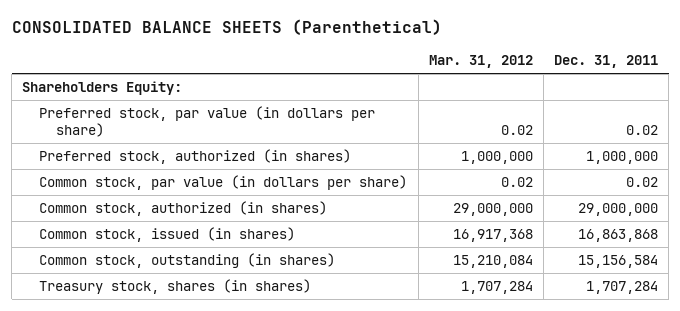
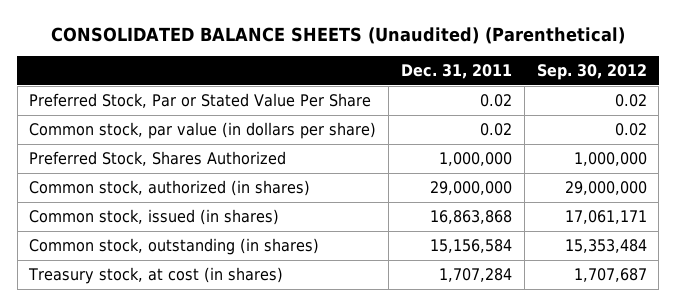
- CONSOLIDATED BALANCE SHEETS (Parenthetical)
+ CONSOLIDATED BALANCE SHEETS (Unaudited) (Parenthetical)
- | Mar. 31, 2012 | Dec. 31, 2011
+ | Dec. 31, 2011 | Sep. 30, 2012
- Shareholders Equity:
- Preferred stock, par value (in dollars per share) | 0.02 | 0.02
- Preferred stock, authorized (in shares) | 1,000,000 | 1,000,000
+ Preferred Stock, Par or Stated Value Per Share | 0.02 | 0.02
+ Preferred Stock, Shares Authorized | 1,000,000 | 1,000,000
- Treasury stock, shares (in shares) | 1,707,284 | 1,707,284
+ Treasury stock, at cost (in shares) | 1,707,284 | 1,707,687

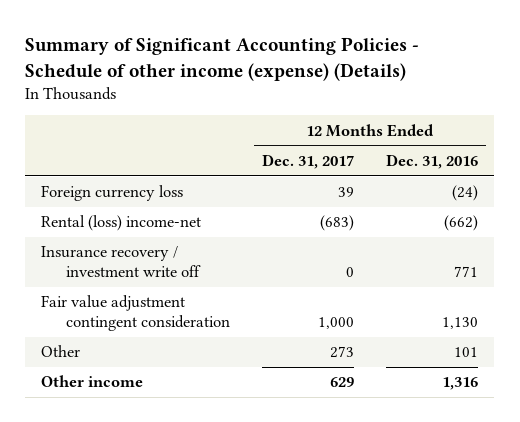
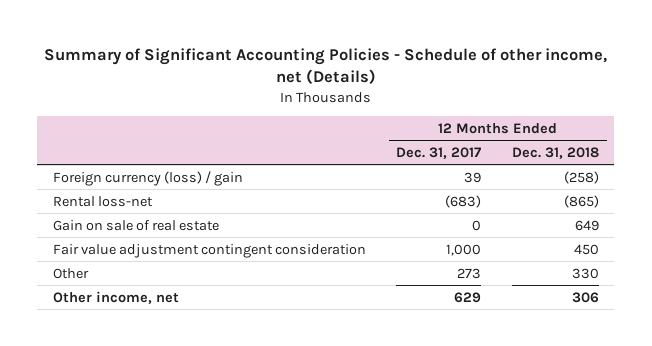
- Summary of Significant Accounting Policies - Schedule of other income (expense) (Details)
+ Summary of Significant Accounting Policies - Schedule of other income, net (Details)
- | 12 Months Ended Dec. 31, 2017 | 12 Months Ended Dec. 31, 2016
+ | 12 Months Ended Dec. 31, 2017 | 12 Months Ended Dec. 31, 2018
- Foreign currency loss | 39 | (24)
- Rental (loss) income-net | (683) | (662)
- Insurance recovery / investment write off | 0 | 771
+ Foreign currency (loss) / gain | 39 | (258)
+ Rental loss-net | (683) | (865)
+ Gain on sale of real estate | 0 | 649
- Other income | 629 | 1,316
+ Other income, net | 629 | 306

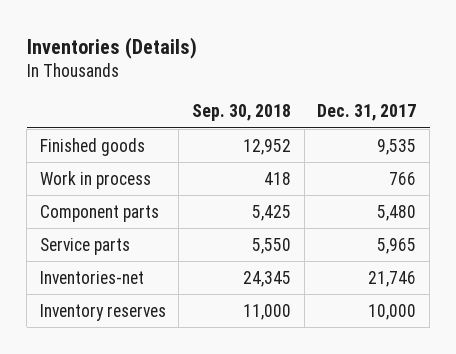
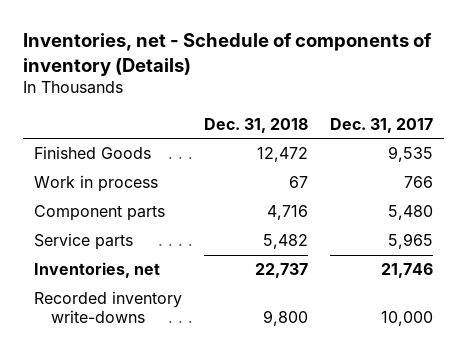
- Inventories (Details)
+ Inventories, net - Schedule of components of inventory (Details)
- | Sep. 30, 2018 | Dec. 31, 2017
+ | Dec. 31, 2018 | Dec. 31, 2017
- Finished goods | 12,952 | 9,535
+ Finished Goods | 12,472 | 9,535
- Inventories-net | 24,345 | 21,746
- Inventory reserves | 11,000 | 10,000
+ Inventories, net | 22,737 | 21,746
+ Recorded inventory write-downs | 9,800 | 10,000

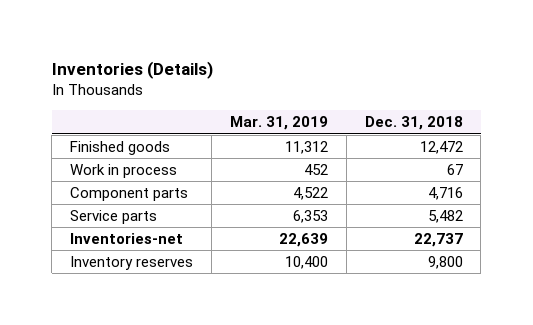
- Inventories, net - Schedule of components of inventory (Details)
+ Inventories (Details)
- | Dec. 31, 2018 | Dec. 31, 2017
+ | Mar. 31, 2019 | Dec. 31, 2018
- Finished Goods | 12,472 | 9,535
+ Finished goods | 11,312 | 12,472
- Inventories, net | 22,737 | 21,746
- Recorded inventory write-downs | 9,800 | 10,000
+ Inventories-net | 22,639 | 22,737
+ Inventory reserves | 10,400 | 9,800

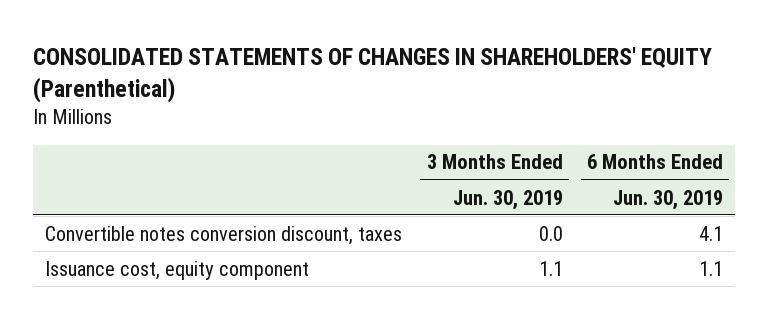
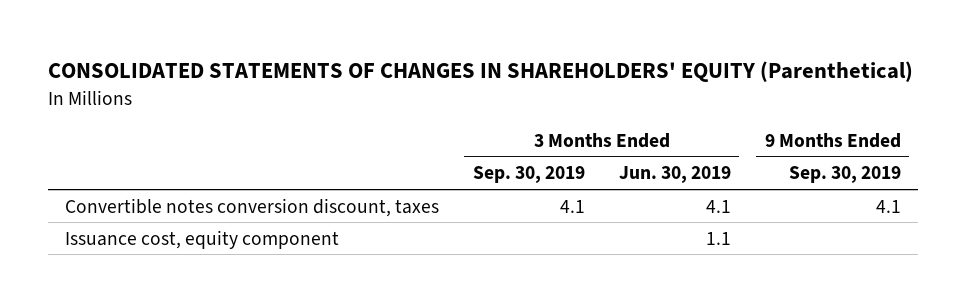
- | 3 Months Ended Jun. 30, 2019 | 6 Months Ended Jun. 30, 2019
+ | 3 Months Ended Sep. 30, 2019 | 3 Months Ended Jun. 30, 2019 | 9 Months Ended Sep. 30, 2019
- Convertible notes conversion discount, taxes | 0.0 | 4.1
+ Convertible notes conversion discount, taxes | 4.1 | 4.1 | 4.1

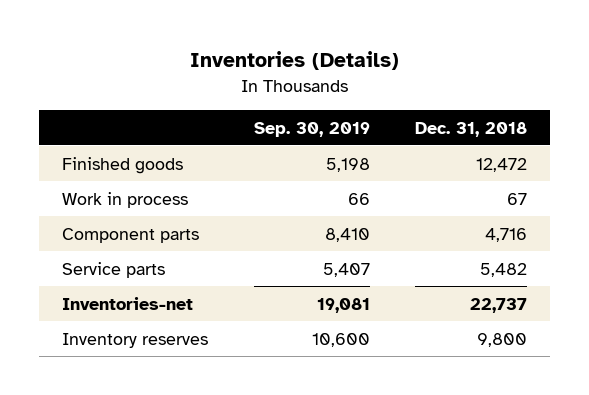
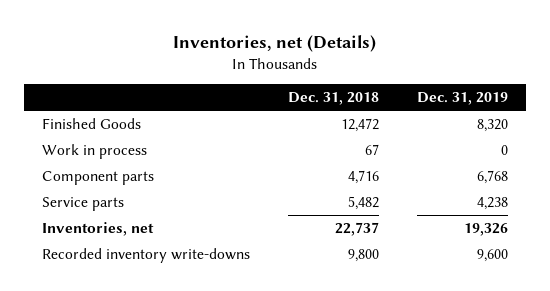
- Inventories (Details)
+ Inventories, net (Details)
- | Sep. 30, 2019 | Dec. 31, 2018
+ | Dec. 31, 2018 | Dec. 31, 2019
- Finished goods | 5,198 | 12,472
+ Finished Goods | 12,472 | 8,320
- Inventories-net | 19,081 | 22,737
- Inventory reserves | 10,600 | 9,800
+ Inventories, net | 22,737 | 19,326
+ Recorded inventory write-downs | 9,800 | 9,600

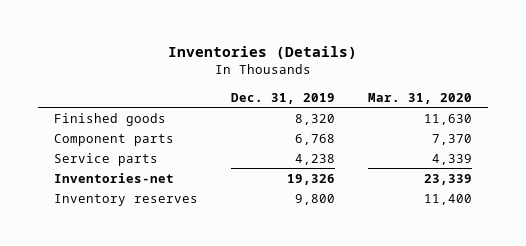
- Inventories, net (Details)
+ Inventories (Details)
- | Dec. 31, 2018 | Dec. 31, 2019
+ | Dec. 31, 2019 | Mar. 31, 2020
- Finished Goods | 12,472 | 8,320
- Work in process | 67 | 0
+ Finished goods | 8,320 | 11,630
- Inventories, net | 22,737 | 19,326
- Recorded inventory write-downs | 9,800 | 9,600
+ Inventories-net | 19,326 | 23,339
+ Inventory reserves | 9,800 | 11,400

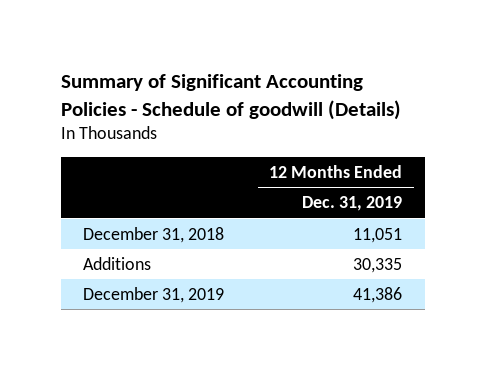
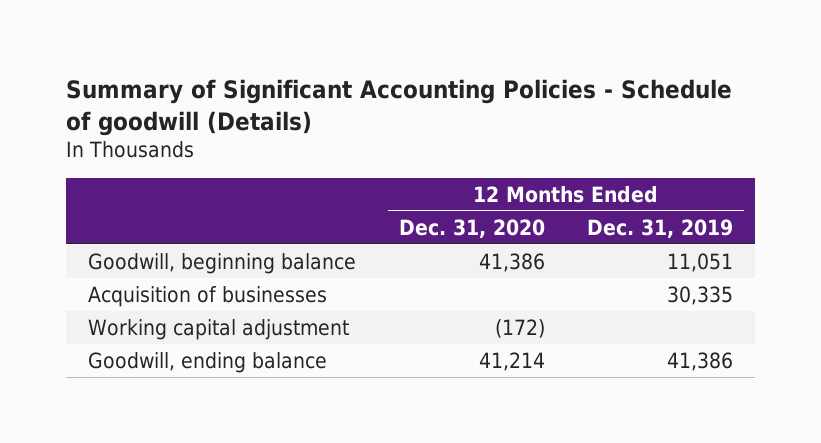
- | 12 Months Ended Dec. 31, 2019
+ | 12 Months Ended Dec. 31, 2020 | 12 Months Ended Dec. 31, 2019
- December 31, 2018 | 11,051
- Additions | 30,335
- December 31, 2019 | 41,386
+ Goodwill, beginning balance | 41,386 | 11,051
+ Acquisition of businesses | | 30,335
+ Working capital adjustment | (172) |
+ Goodwill, ending balance | 41,214 | 41,386

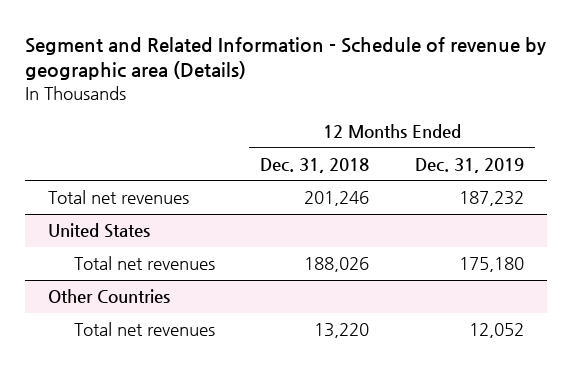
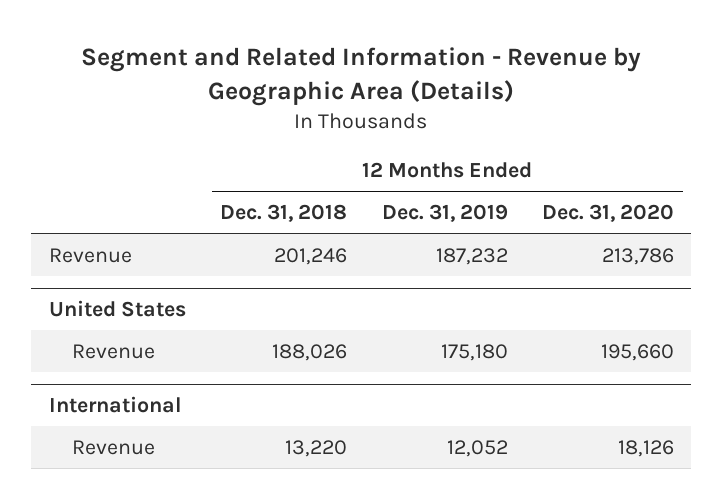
- Segment and Related Information - Schedule of revenue by geographic area (Details)
+ Segment and Related Information - Revenue by Geographic Area (Details)
- | 12 Months Ended Dec. 31, 2018 | 12 Months Ended Dec. 31, 2019
+ | 12 Months Ended Dec. 31, 2018 | 12 Months Ended Dec. 31, 2019 | 12 Months Ended Dec. 31, 2020
- Total net revenues | 201,246 | 187,232
+ Revenue | 201,246 | 187,232 | 213,786
@ United States
- Total net revenues | 188,026 | 175,180
- Other Countries
- Total net revenues | 13,220 | 12,052
@ United States
+ Revenue | 188,026 | 175,180 | 195,660
+ International
+ Revenue | 13,220 | 12,052 | 18,126

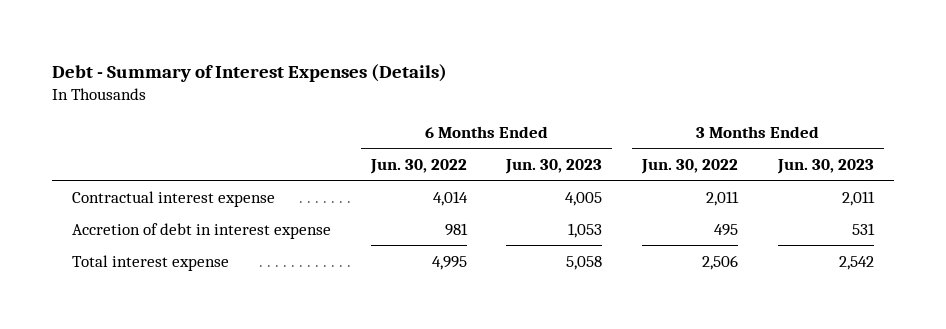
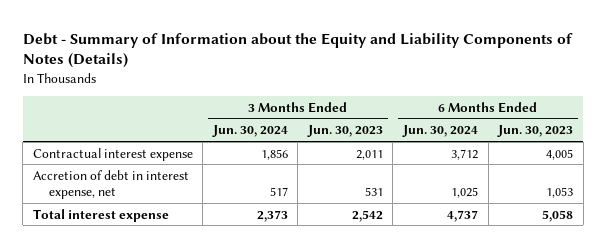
- Debt - Summary of Interest Expenses (Details)
+ Debt - Summary of Information about the Equity and Liability Components of Notes (Details)
- | 6 Months Ended Jun. 30, 2022 | 6 Months Ended Jun. 30, 2023 | 3 Months Ended Jun. 30, 2022 | 3 Months Ended Jun. 30, 2023
+ | 3 Months Ended Jun. 30, 2024 | 3 Months Ended Jun. 30, 2023 | 6 Months Ended Jun. 30, 2024 | 6 Months Ended Jun. 30, 2023
- Accretion of debt in interest expense | 981 | 1,053 | 495 | 531
+ Accretion of debt in interest expense, net | 517 | 531 | 1,025 | 1,053

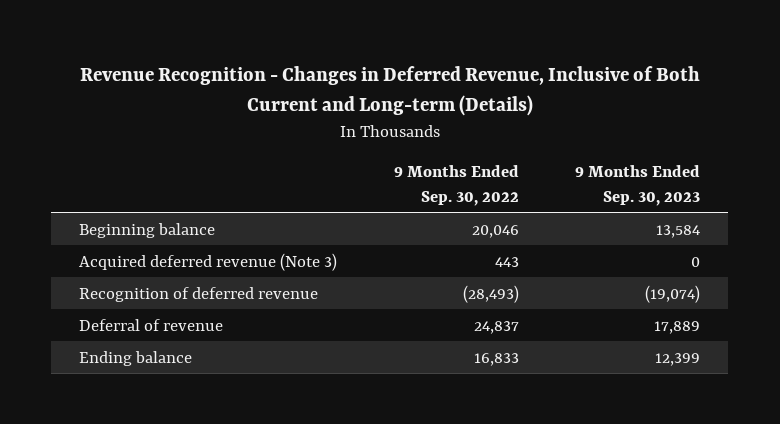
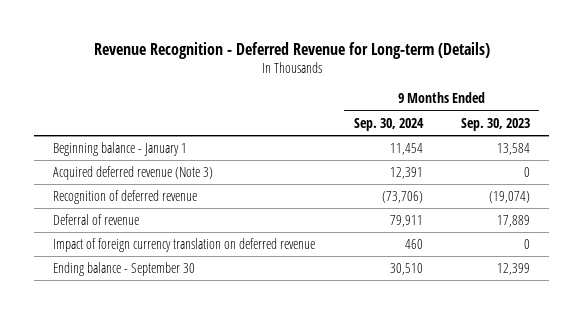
- Revenue Recognition - Changes in Deferred Revenue, Inclusive of Both Current and Long-term (Details)
+ Revenue Recognition - Deferred Revenue for Long-term (Details)
- | 9 Months Ended Sep. 30, 2022 | 9 Months Ended Sep. 30, 2023
+ | 9 Months Ended Sep. 30, 2024 | 9 Months Ended Sep. 30, 2023
- Beginning balance | 20,046 | 13,584
+ Beginning balance - January 1 | 11,454 | 13,584
- Ending balance | 16,833 | 12,399
+ Impact of foreign currency translation on deferred revenue | 460 | 0
+ Ending balance - September 30 | 30,510 | 12,399

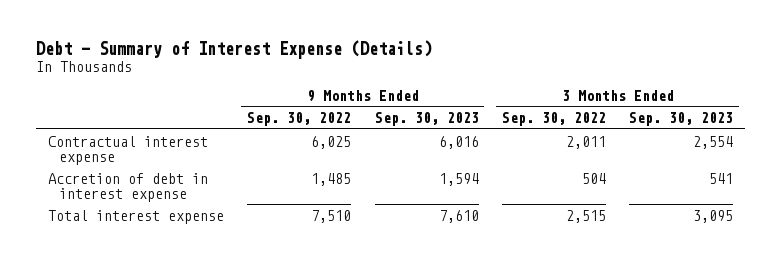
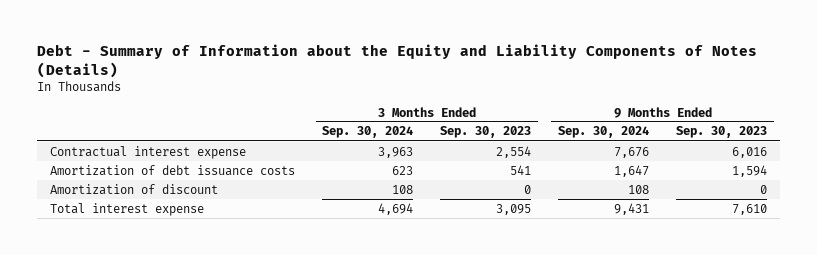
- Debt - Summary of Interest Expense (Details)
+ Debt - Summary of Information about the Equity and Liability Components of Notes (Details)
- | 9 Months Ended Sep. 30, 2022 | 9 Months Ended Sep. 30, 2023 | 3 Months Ended Sep. 30, 2022 | 3 Months Ended Sep. 30, 2023
+ | 3 Months Ended Sep. 30, 2024 | 3 Months Ended Sep. 30, 2023 | 9 Months Ended Sep. 30, 2024 | 9 Months Ended Sep. 30, 2023
- Accretion of debt in interest expense | 1,485 | 1,594 | 504 | 541
+ Amortization of debt issuance costs | 623 | 541 | 1,647 | 1,594
+ Amortization of discount | 108 | 0 | 108 | 0

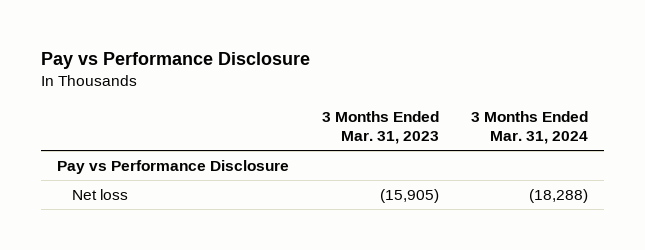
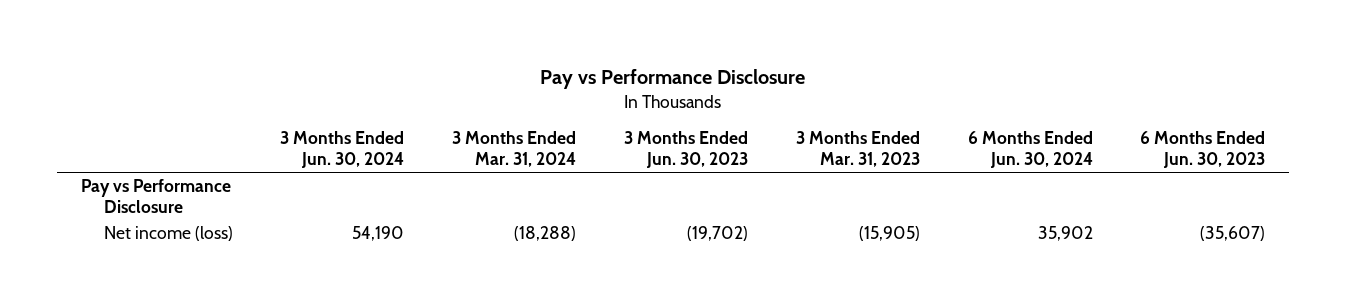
- | 3 Months Ended Mar. 31, 2023 | 3 Months Ended Mar. 31, 2024
+ | 3 Months Ended Jun. 30, 2024 | 3 Months Ended Mar. 31, 2024 | 3 Months Ended Jun. 30, 2023 | 3 Months Ended Mar. 31, 2023 | 6 Months Ended Jun. 30, 2024 | 6 Months Ended Jun. 30, 2023
- Net loss | (15,905) | (18,288)
+ Net income (loss) | 54,190 | (18,288) | (19,702) | (15,905) | 35,902 | (35,607)

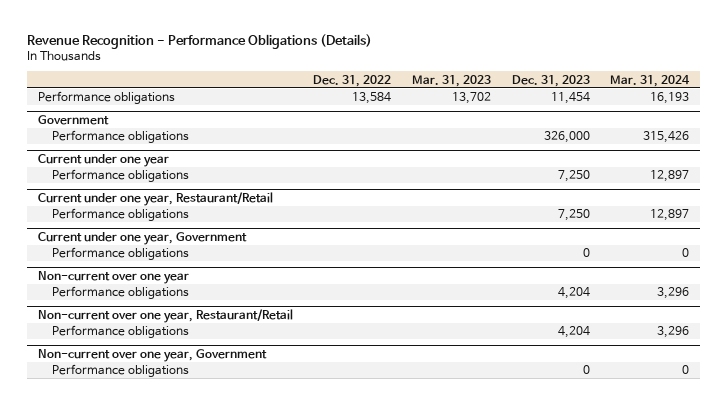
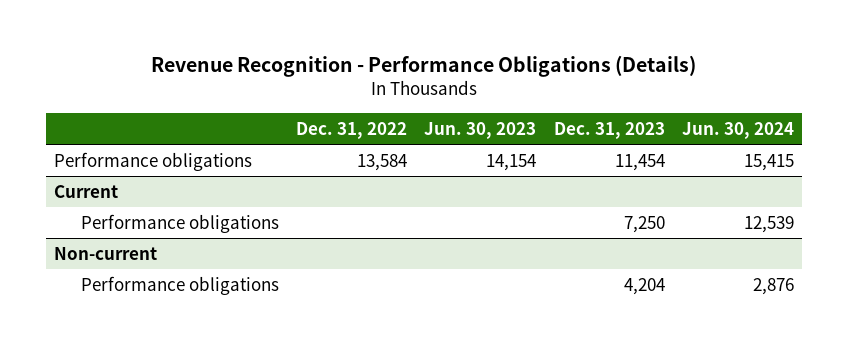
- | Dec. 31, 2022 | Mar. 31, 2023 | Dec. 31, 2023 | Mar. 31, 2024
+ | Dec. 31, 2022 | Jun. 30, 2023 | Dec. 31, 2023 | Jun. 30, 2024
- Government
- Performance obligations | | | 326,000 | 315,426
- Current under one year
- Performance obligations | | | 7,250 | 12,897
- Current under one year, Restaurant/Retail
+ Current
- Current under one year, Government
- Performance obligations | | | 0 | 0
- Non-current over one year
- Performance obligations | | | 4,204 | 3,296
- Non-current over one year, Restaurant/Retail
+ Non-current
- Non-current over one year, Government
- Performance obligations | | | 0 | 0

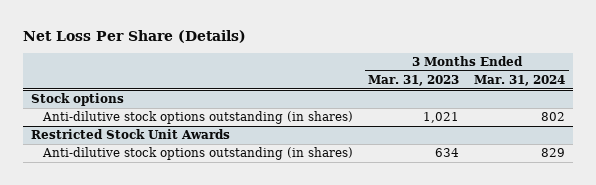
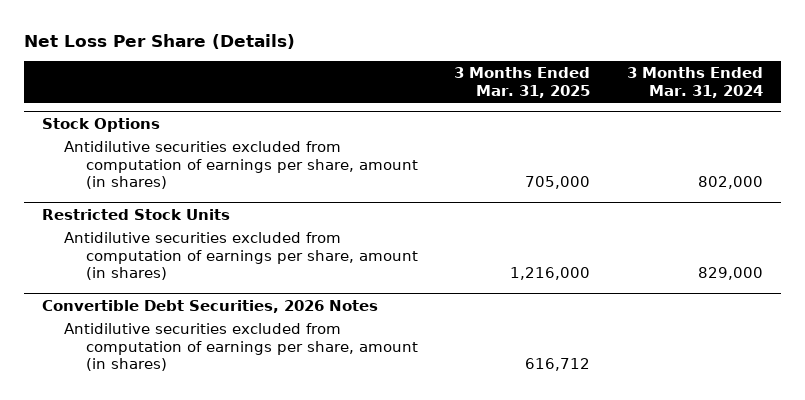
- | 3 Months Ended Mar. 31, 2023 | 3 Months Ended Mar. 31, 2024
+ | 3 Months Ended Mar. 31, 2025 | 3 Months Ended Mar. 31, 2024
- Stock options
- Anti-dilutive stock options outstanding (in shares) | 1,021 | 802
- Restricted Stock Unit Awards
- Anti-dilutive stock options outstanding (in shares) | 634 | 829
+ Stock Options
+ Antidilutive securities excluded from computation of earnings per share, amount (in shares) | 705,000 | 802,000
+ Restricted Stock Units
+ Antidilutive securities excluded from computation of earnings per share, amount (in shares) | 1,216,000 | 829,000
+ Convertible Debt Securities, 2026 Notes
+ Antidilutive securities excluded from computation of earnings per share, amount (in shares) | 616,712 |

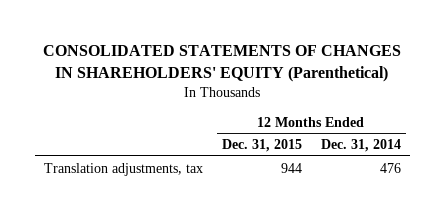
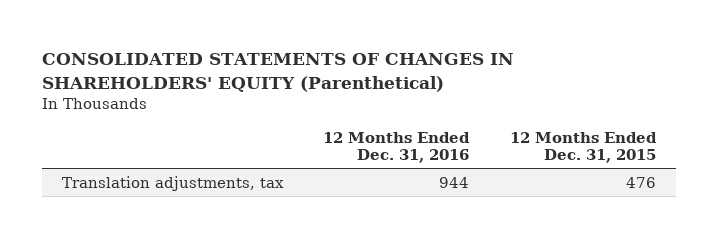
- | 12 Months Ended Dec. 31, 2015 | 12 Months Ended Dec. 31, 2014
+ | 12 Months Ended Dec. 31, 2016 | 12 Months Ended Dec. 31, 2015
- Translation adjustments, tax | 944 | 476
+ Translation adjustments, tax | 944 | 476

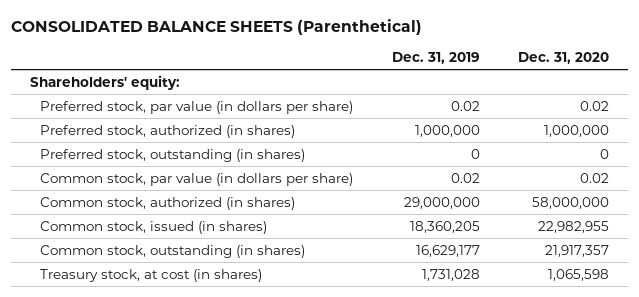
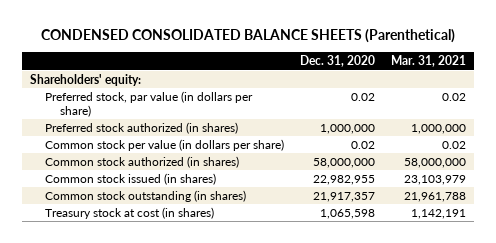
- CONSOLIDATED BALANCE SHEETS (Parenthetical)
+ CONDENSED CONSOLIDATED BALANCE SHEETS (Parenthetical)
- | Dec. 31, 2019 | Dec. 31, 2020
+ | Dec. 31, 2020 | Mar. 31, 2021
- Preferred stock, authorized (in shares) | 1,000,000 | 1,000,000
- Preferred stock, outstanding (in shares) | 0 | 0
- Common stock, par value (in dollars per share) | 0.02 | 0.02
- Common stock, authorized (in shares) | 29,000,000 | 58,000,000
- Common stock, issued (in shares) | 18,360,205 | 22,982,955
- Common stock, outstanding (in shares) | 16,629,177 | 21,917,357
- Treasury stock, at cost (in shares) | 1,731,028 | 1,065,598
+ Preferred stock authorized (in shares) | 1,000,000 | 1,000,000
+ Common stock per value (in dollars per share) | 0.02 | 0.02
+ Common stock authorized (in shares) | 58,000,000 | 58,000,000
+ Common stock issued (in shares) | 22,982,955 | 23,103,979
+ Common stock outstanding (in shares) | 21,917,357 | 21,961,788
+ Treasury stock at cost (in shares) | 1,065,598 | 1,142,191

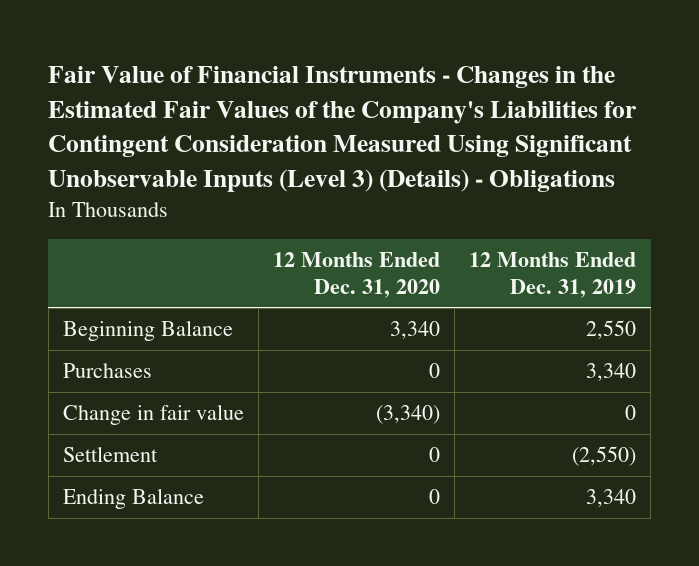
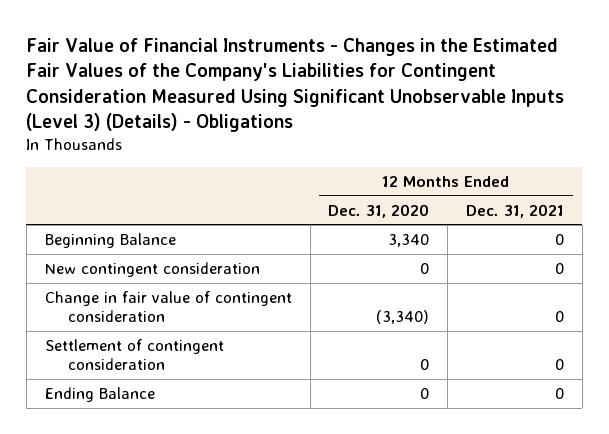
- | 12 Months Ended Dec. 31, 2020 | 12 Months Ended Dec. 31, 2019
+ | 12 Months Ended Dec. 31, 2020 | 12 Months Ended Dec. 31, 2021
- Purchases | 0 | 3,340
- Change in fair value | (3,340) | 0
- Settlement | 0 | (2,550)
+ New contingent consideration | 0 | 0
+ Change in fair value of contingent consideration | (3,340) | 0
+ Settlement of contingent consideration | 0 | 0

